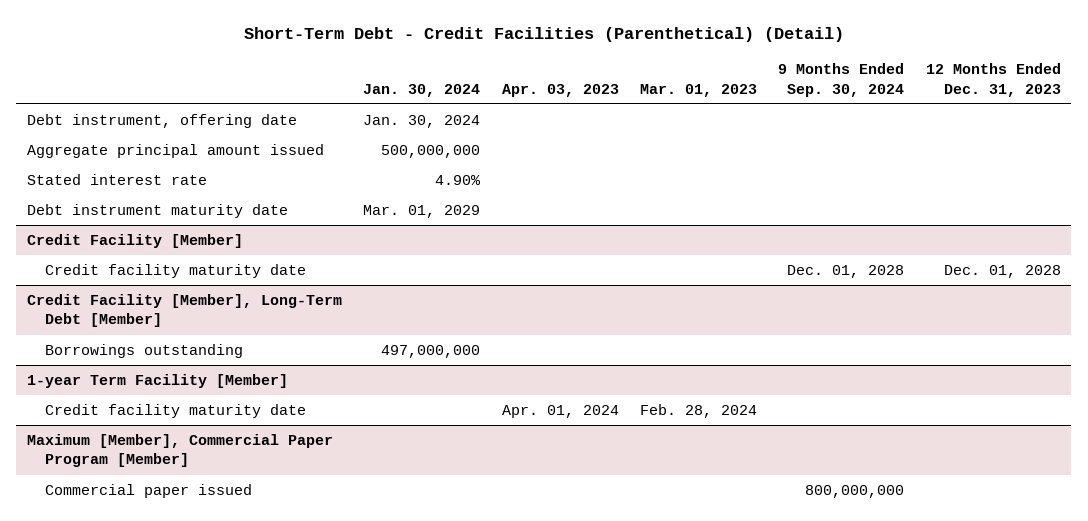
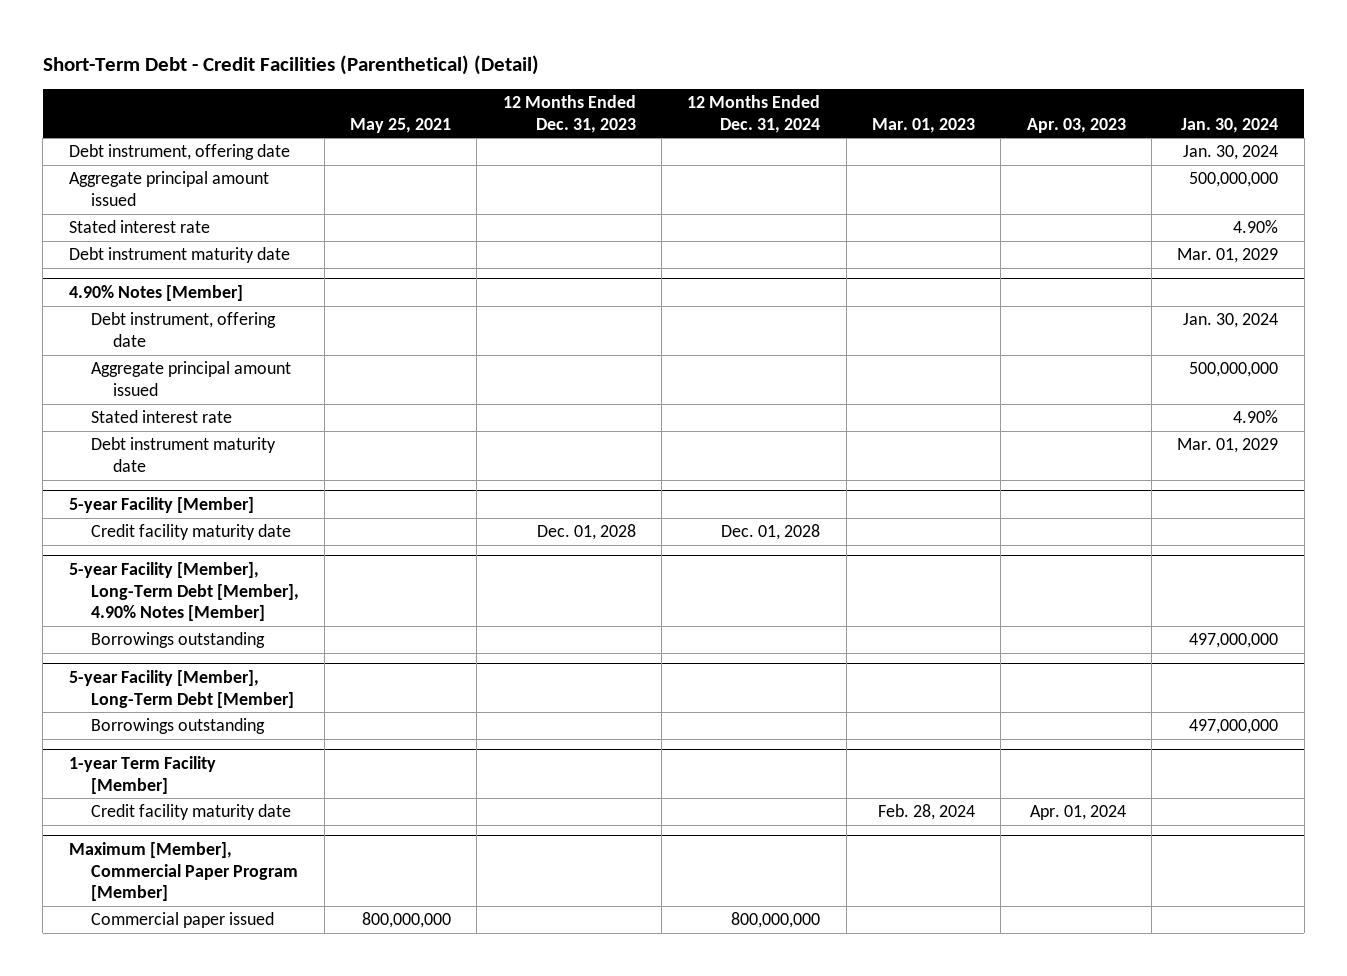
- | Jan. 30, 2024 | Apr. 03, 2023 | Mar. 01, 2023 | 9 Months Ended Sep. 30, 2024 | 12 Months Ended Dec. 31, 2023
+ | May 25, 2021 | 12 Months Ended Dec. 31, 2023 | 12 Months Ended Dec. 31, 2024 | Mar. 01, 2023 | Apr. 03, 2023 | Jan. 30, 2024
- Credit Facility [Member]
+ 4.90% Notes [Member]
+ Debt instrument, offering date | | | | | | Jan. 30, 2024
+ Aggregate principal amount issued | | | | | | 500,000,000
+ Stated interest rate | | | | | | 4.90%
+ Debt instrument maturity date | | | | | | Mar. 01, 2029
+ 5-year Facility [Member]
- Credit Facility [Member], Long-Term Debt [Member]
+ 5-year Facility [Member], Long-Term Debt [Member], 4.90% Notes [Member]
+ 5-year Facility [Member], Long-Term Debt [Member]
+ Borrowings outstanding | | | | | | 497,000,000

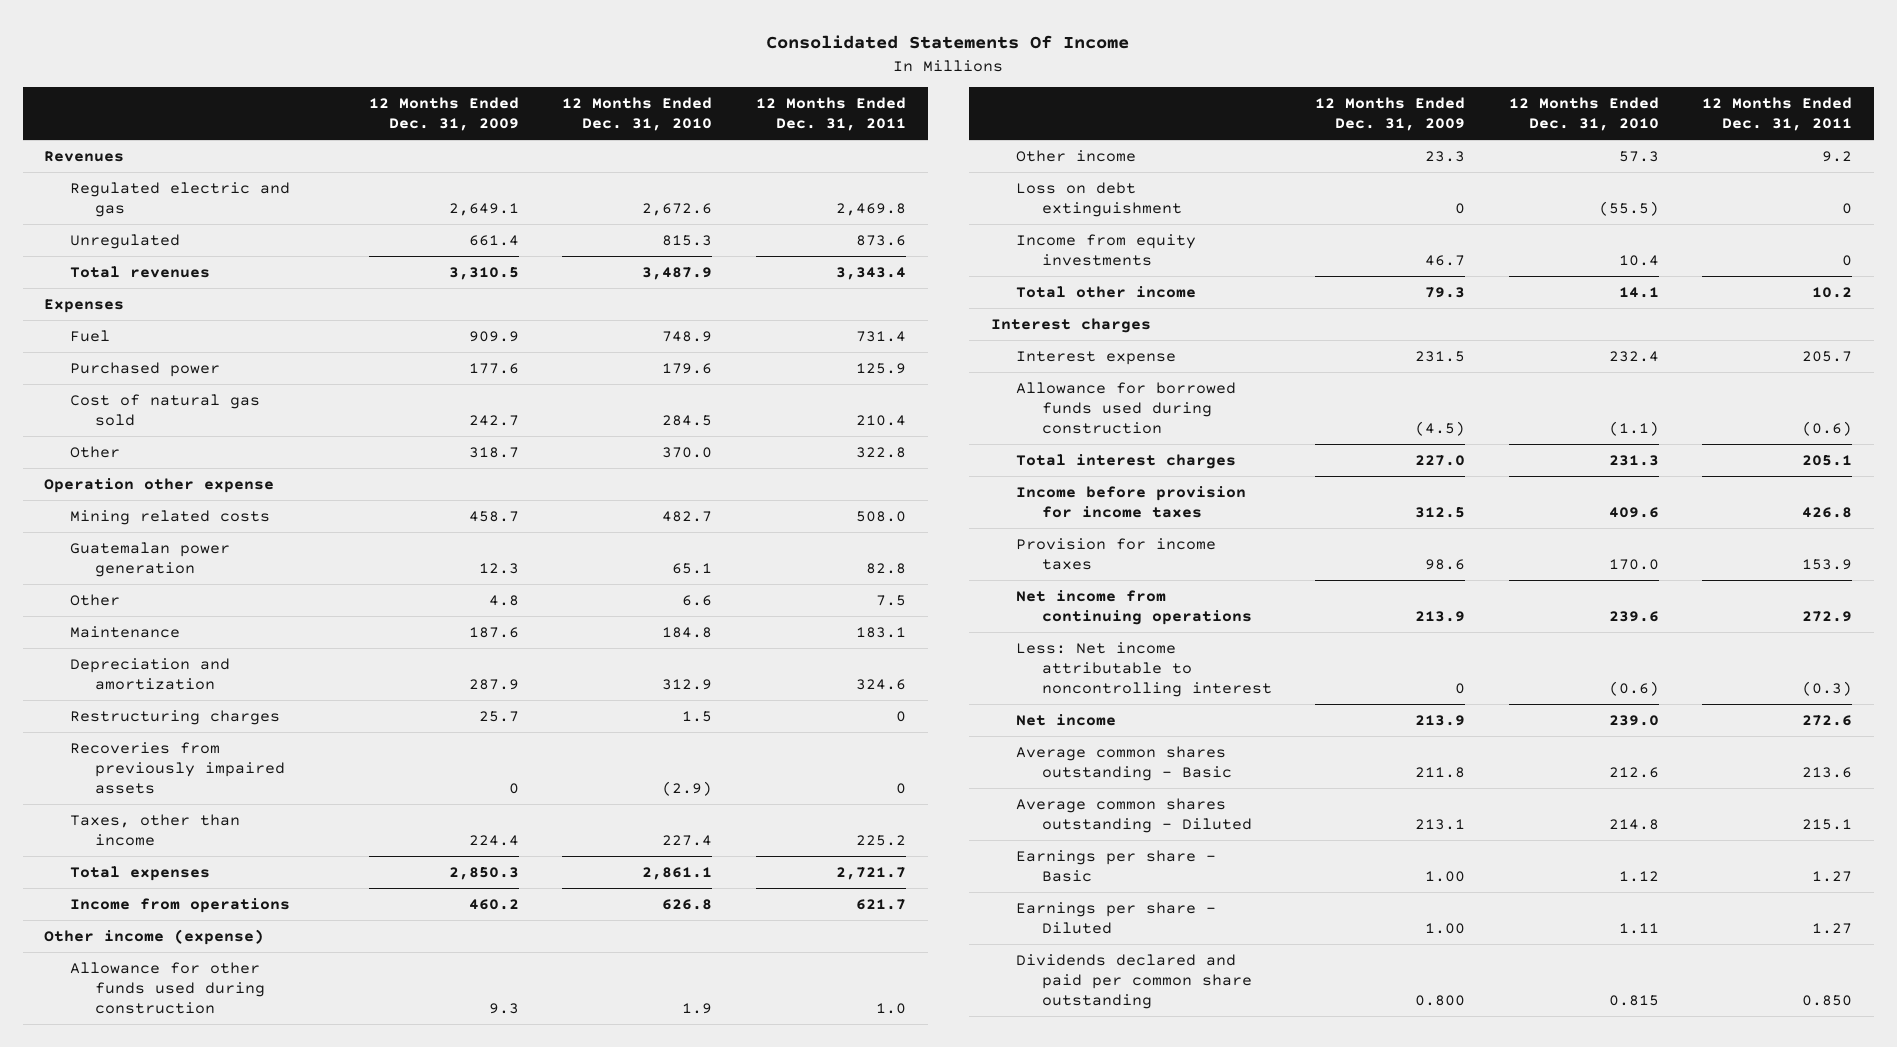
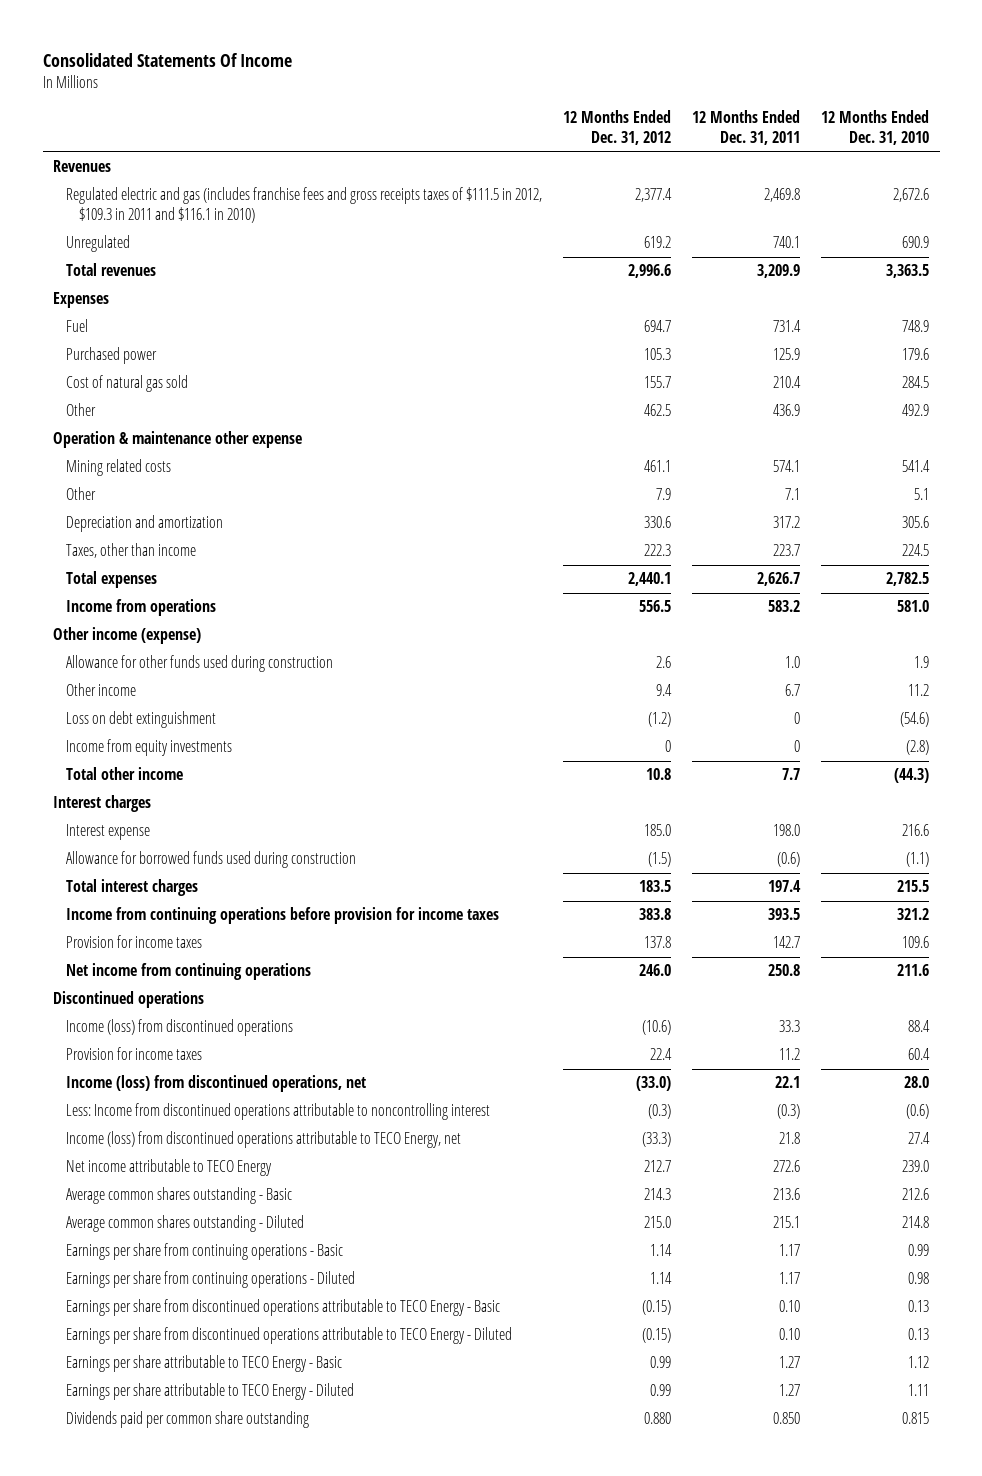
- | 12 Months Ended Dec. 31, 2009 | 12 Months Ended Dec. 31, 2010 | 12 Months Ended Dec. 31, 2011
+ | 12 Months Ended Dec. 31, 2012 | 12 Months Ended Dec. 31, 2011 | 12 Months Ended Dec. 31, 2010
- Regulated electric and gas | 2,649.1 | 2,672.6 | 2,469.8
- Unregulated | 661.4 | 815.3 | 873.6
- Total revenues | 3,310.5 | 3,487.9 | 3,343.4
+ Regulated electric and gas (includes franchise fees and gross receipts taxes of $111.5 in 2012, $109.3 in 2011 and $116.1 in 2010) | 2,377.4 | 2,469.8 | 2,672.6
+ Unregulated | 619.2 | 740.1 | 690.9
+ Total revenues | 2,996.6 | 3,209.9 | 3,363.5
- Other | 318.7 | 370.0 | 322.8
- Operation other expense
- Mining related costs | 458.7 | 482.7 | 508.0
- Guatemalan power generation | 12.3 | 65.1 | 82.8
- Other | 4.8 | 6.6 | 7.5
- Maintenance | 187.6 | 184.8 | 183.1
- Depreciation and amortization | 287.9 | 312.9 | 324.6
- Restructuring charges | 25.7 | 1.5 | 0
- Recoveries from previously impaired assets | 0 | (2.9) | 0
- Taxes, other than income | 224.4 | 227.4 | 225.2
- Total expenses | 2,850.3 | 2,861.1 | 2,721.7
- Income from operations | 460.2 | 626.8 | 621.7
+ Other | 462.5 | 436.9 | 492.9
+ Operation & maintenance other expense
+ Mining related costs | 461.1 | 574.1 | 541.4
+ Other | 7.9 | 7.1 | 5.1
+ Depreciation and amortization | 330.6 | 317.2 | 305.6
+ Taxes, other than income | 222.3 | 223.7 | 224.5
+ Total expenses | 2,440.1 | 2,626.7 | 2,782.5
+ Income from operations | 556.5 | 583.2 | 581.0
- Other income | 23.3 | 57.3 | 9.2
- Loss on debt extinguishment | 0 | (55.5) | 0
- Income from equity investments | 46.7 | 10.4 | 0
- Total other income | 79.3 | 14.1 | 10.2
+ Other income | 9.4 | 6.7 | 11.2
+ Loss on debt extinguishment | (1.2) | 0 | (54.6)
+ Income from equity investments | 0 | 0 | (2.8)
+ Total other income | 10.8 | 7.7 | (44.3)
- Interest expense | 231.5 | 232.4 | 205.7
+ Interest expense | 185.0 | 198.0 | 216.6
- Total interest charges | 227.0 | 231.3 | 205.1
- Income before provision for income taxes | 312.5 | 409.6 | 426.8
- Provision for income taxes | 98.6 | 170.0 | 153.9
- Net income from continuing operations | 213.9 | 239.6 | 272.9
- Less: Net income attributable to noncontrolling interest | 0 | (0.6) | (0.3)
- Net income | 213.9 | 239.0 | 272.6
+ Total interest charges | 183.5 | 197.4 | 215.5
+ Income from continuing operations before provision for income taxes | 383.8 | 393.5 | 321.2
+ Provision for income taxes | 137.8 | 142.7 | 109.6
+ Net income from continuing operations | 246.0 | 250.8 | 211.6
+ Discontinued operations
+ Income (loss) from discontinued operations | (10.6) | 33.3 | 88.4
+ Provision for income taxes | 22.4 | 11.2 | 60.4
+ Income (loss) from discontinued operations, net | (33.0) | 22.1 | 28.0
+ Less: Income from discontinued operations attributable to noncontrolling interest | (0.3) | (0.3) | (0.6)
+ Income (loss) from discontinued operations attributable to TECO Energy, net | (33.3) | 21.8 | 27.4
+ Net income attributable to TECO Energy | 212.7 | 272.6 | 239.0
- Earnings per share - Basic | 1.00 | 1.12 | 1.27
- Earnings per share - Diluted | 1.00 | 1.11 | 1.27
- Dividends declared and paid per common share outstanding | 0.800 | 0.815 | 0.850
+ Earnings per share from continuing operations - Basic | 1.14 | 1.17 | 0.99
+ Earnings per share from continuing operations - Diluted | 1.14 | 1.17 | 0.98
+ Earnings per share from discontinued operations attributable to TECO Energy - Basic | (0.15) | 0.10 | 0.13
+ Earnings per share from discontinued operations attributable to TECO Energy - Diluted | (0.15) | 0.10 | 0.13
+ Earnings per share attributable to TECO Energy - Basic | 0.99 | 1.27 | 1.12
+ Earnings per share attributable to TECO Energy - Diluted | 0.99 | 1.27 | 1.11
+ Dividends paid per common share outstanding | 0.880 | 0.850 | 0.815

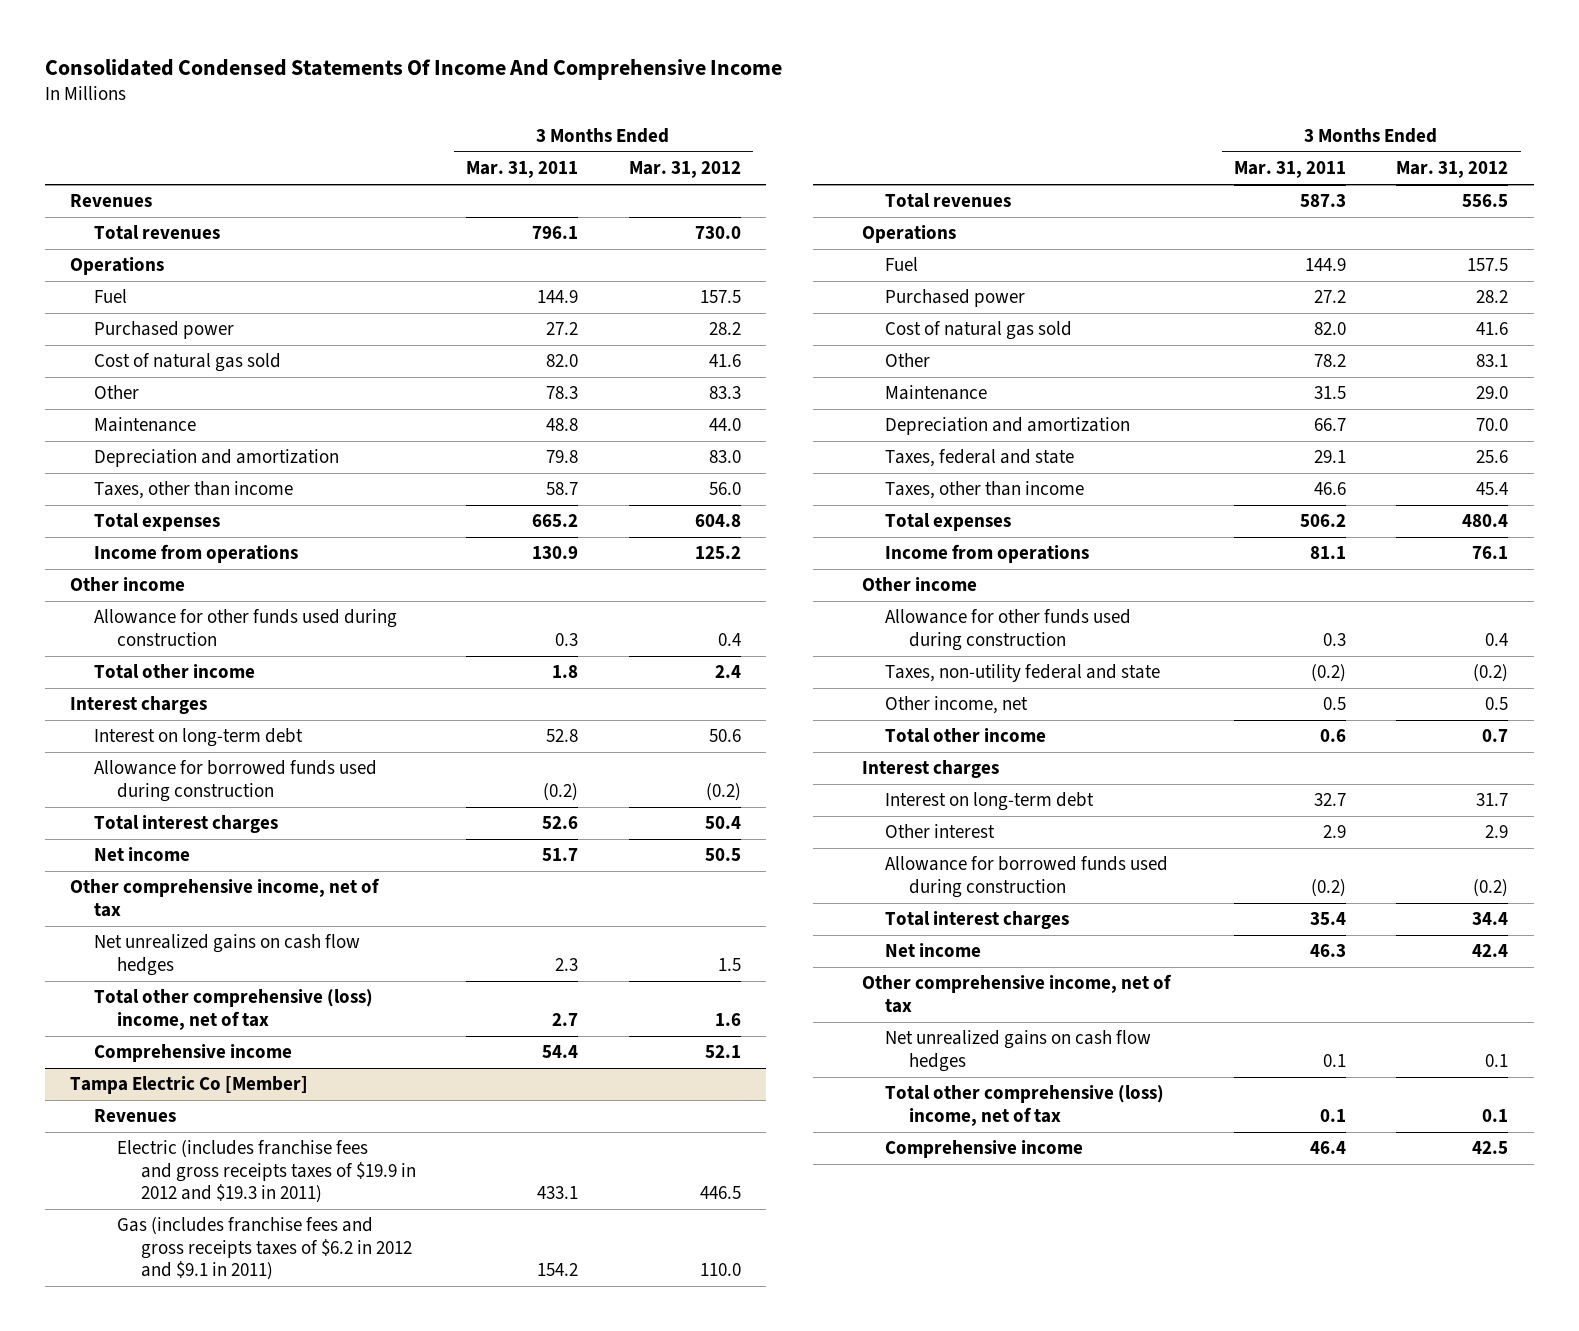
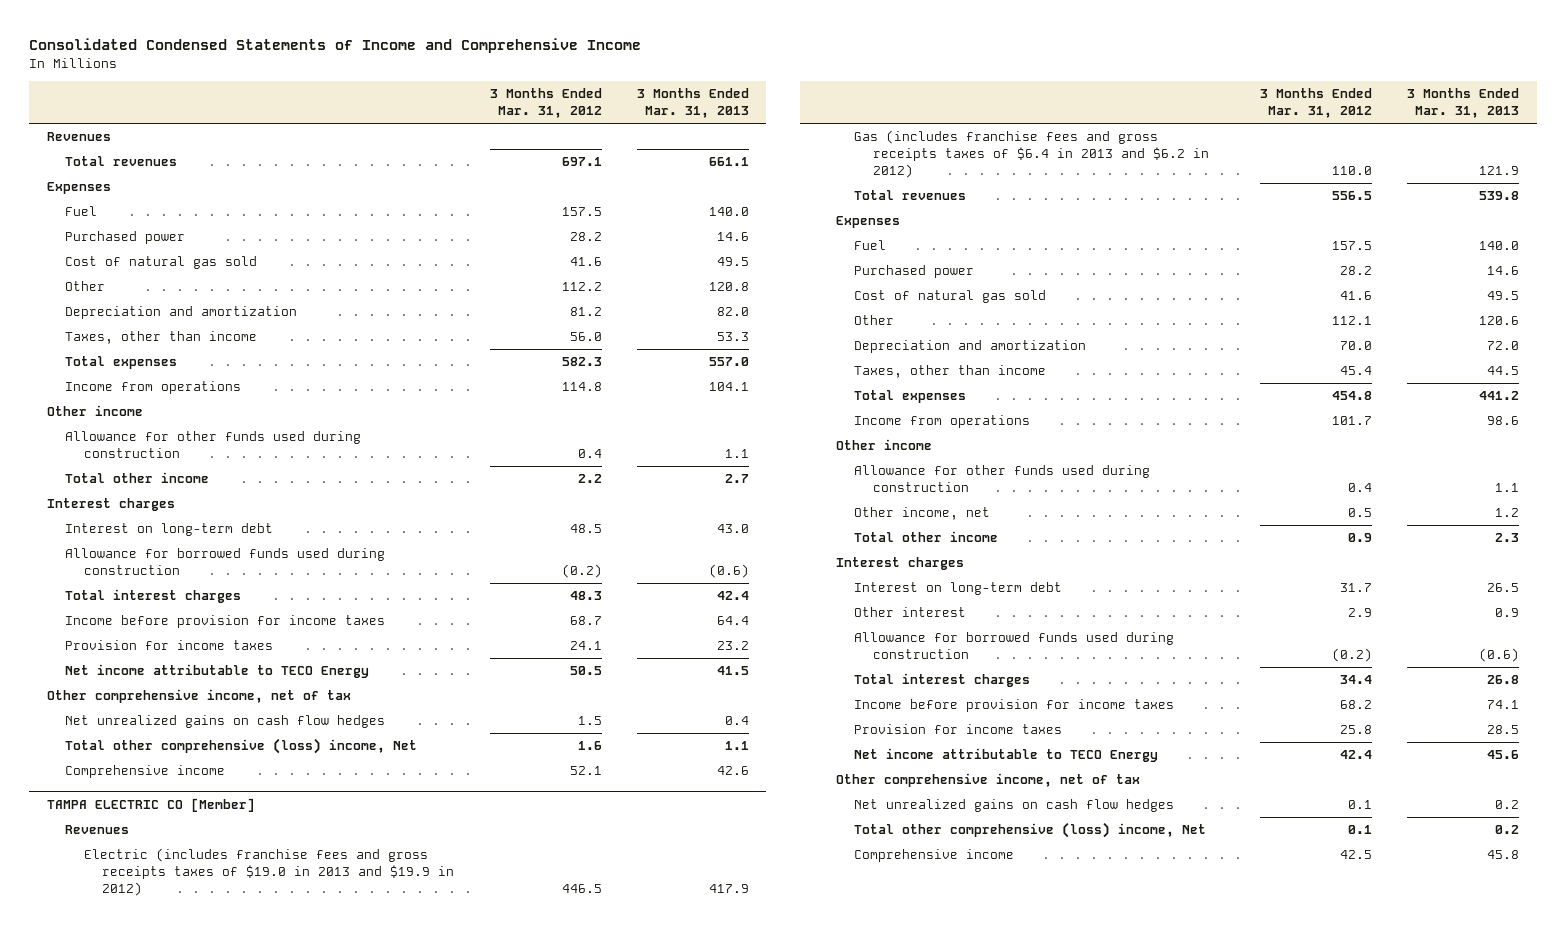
- Consolidated Condensed Statements Of Income And Comprehensive Income
+ Consolidated Condensed Statements of Income and Comprehensive Income
- | 3 Months Ended Mar. 31, 2011 | 3 Months Ended Mar. 31, 2012
+ | 3 Months Ended Mar. 31, 2012 | 3 Months Ended Mar. 31, 2013
- Total revenues | 796.1 | 730.0
- Operations
+ Total revenues | 697.1 | 661.1
+ Expenses
- Other | 78.3 | 83.3
- Maintenance | 48.8 | 44.0
- Depreciation and amortization | 79.8 | 83.0
+ Other | 112.2 | 120.8
+ Depreciation and amortization | 81.2 | 82.0
- Total expenses | 665.2 | 604.8
- Income from operations | 130.9 | 125.2
+ Total expenses | 582.3 | 557.0
+ Income from operations | 114.8 | 104.1
- Total other income | 1.8 | 2.4
+ Total other income | 2.2 | 2.7
- Interest on long-term debt | 52.8 | 50.6
+ Interest on long-term debt | 48.5 | 43.0
- Total interest charges | 52.6 | 50.4
- Net income | 51.7 | 50.5
+ Total interest charges | 48.3 | 42.4
+ Income before provision for income taxes | 68.7 | 64.4
+ Provision for income taxes | 24.1 | 23.2
+ Net income attributable to TECO Energy | 50.5 | 41.5
- Total other comprehensive (loss) income, net of tax | 2.7 | 1.6
+ Total other comprehensive (loss) income, Net | 1.6 | 1.1
- Tampa Electric Co [Member]
+ TAMPA ELECTRIC CO [Member]
- Electric (includes franchise fees and gross receipts taxes of $19.9 in 2012 and $19.3 in 2011) | 433.1 | 446.5
- Gas (includes franchise fees and gross receipts taxes of $6.2 in 2012 and $9.1 in 2011) | 154.2 | 110.0
+ Electric (includes franchise fees and gross receipts taxes of $19.0 in 2013 and $19.9 in 2012) | 446.5 | 417.9
+ Gas (includes franchise fees and gross receipts taxes of $6.4 in 2013 and $6.2 in 2012) | 110.0 | 121.9
- Operations
+ Expenses
- Other | 78.2 | 83.1
- Maintenance | 31.5 | 29.0
+ Other | 112.1 | 120.6
- Taxes, federal and state | 29.1 | 25.6
- Total expenses | 506.2 | 480.4
- Income from operations | 81.1 | 76.1
+ Total expenses | 454.8 | 441.2
+ Income from operations | 101.7 | 98.6
- Taxes, non-utility federal and state | (0.2) | (0.2)
- Total other income | 0.6 | 0.7
+ Total other income | 0.9 | 2.3
- Net income | 46.3 | 42.4
+ Income before provision for income taxes | 68.2 | 74.1
+ Provision for income taxes | 25.8 | 28.5
+ Net income attributable to TECO Energy | 42.4 | 45.6
- Total other comprehensive (loss) income, net of tax | 0.1 | 0.1
+ Total other comprehensive (loss) income, Net | 0.1 | 0.2

